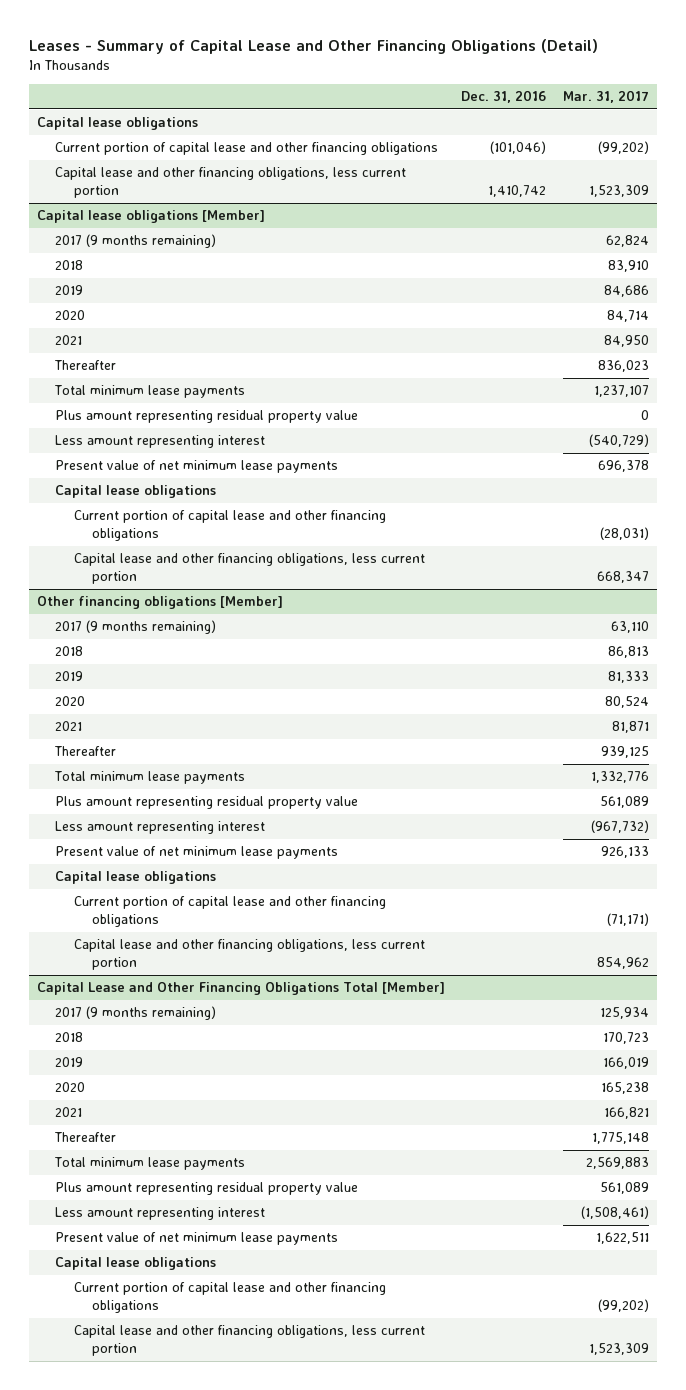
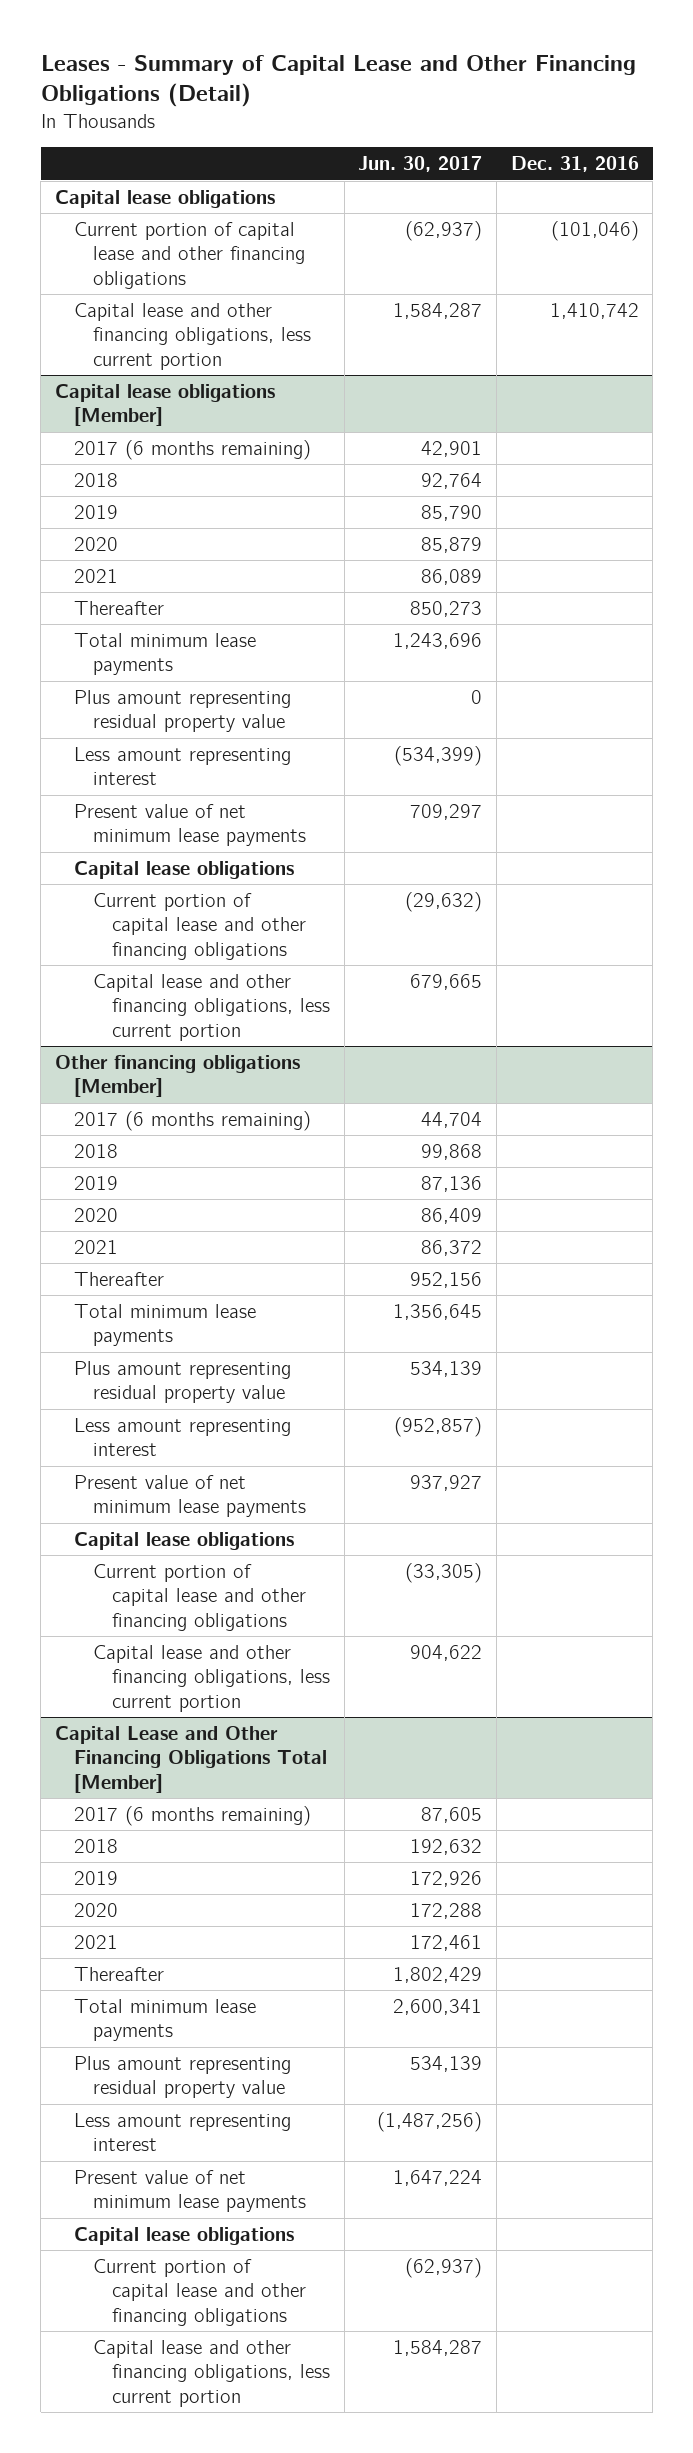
- | Dec. 31, 2016 | Mar. 31, 2017
+ | Jun. 30, 2017 | Dec. 31, 2016
@ Capital lease obligations [Member]
- 2017 (9 months remaining) | | 62,824
+ 2017 (6 months remaining) | 42,901 |
@ Other financing obligations [Member]
- 2017 (9 months remaining) | | 63,110
+ 2017 (6 months remaining) | 44,704 |
@ Capital Lease and Other Financing Obligations Total [Member]
- 2017 (9 months remaining) | | 125,934
+ 2017 (6 months remaining) | 87,605 |

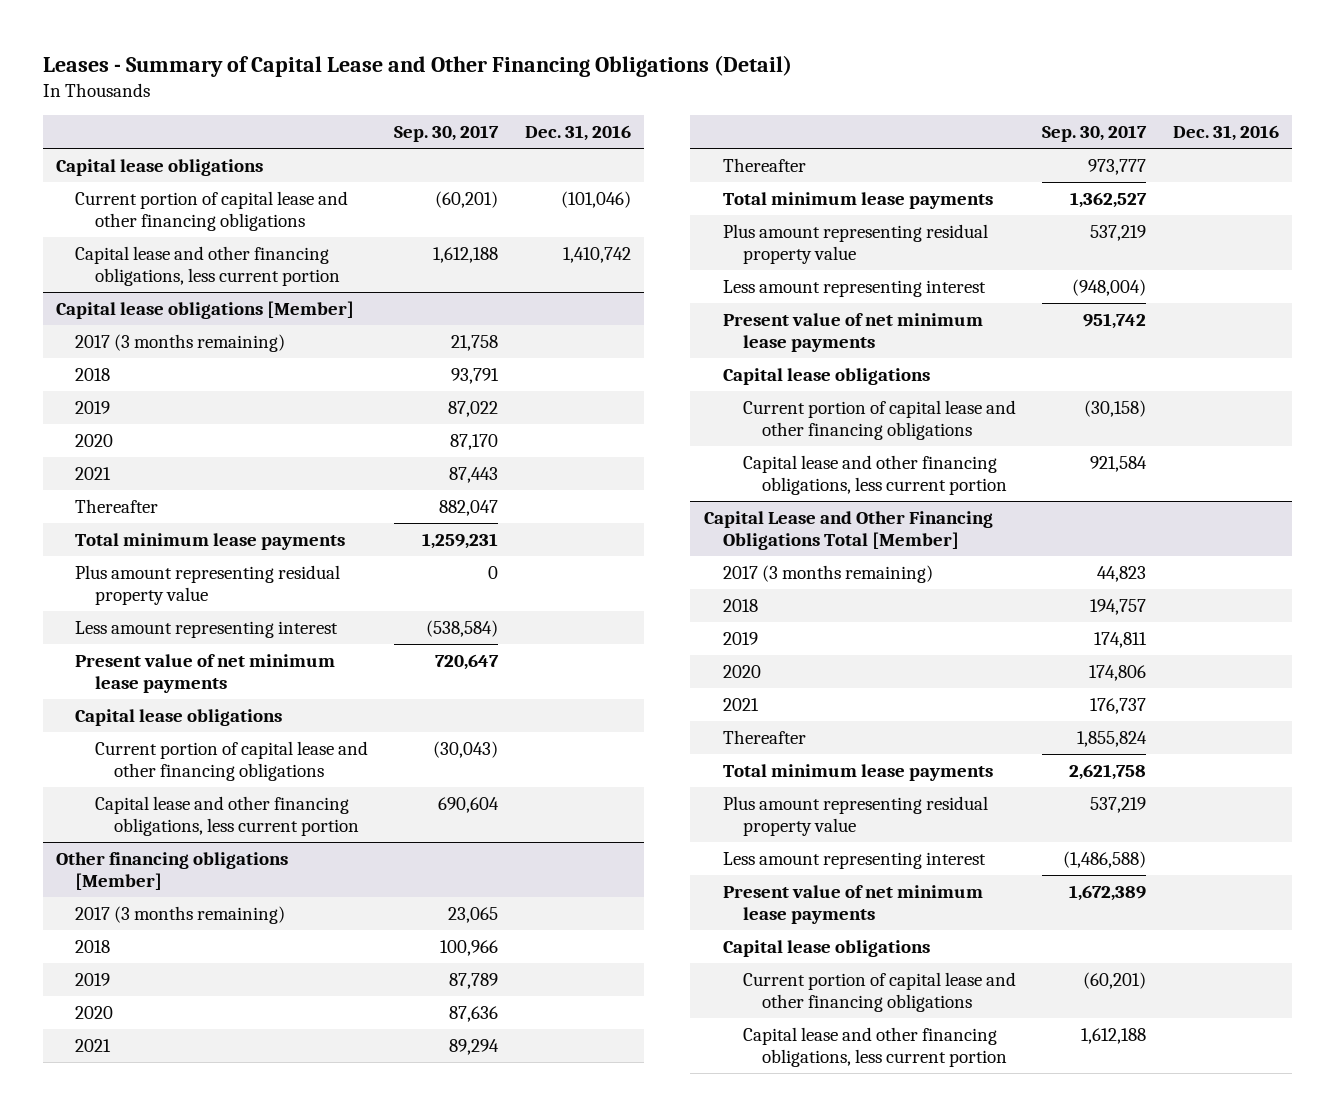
- | Jun. 30, 2017 | Dec. 31, 2016
+ | Sep. 30, 2017 | Dec. 31, 2016
@ Capital lease obligations [Member]
- 2017 (6 months remaining) | 42,901 |
+ 2017 (3 months remaining) | 21,758 |
@ Other financing obligations [Member]
- 2017 (6 months remaining) | 44,704 |
+ 2017 (3 months remaining) | 23,065 |
@ Capital Lease and Other Financing Obligations Total [Member]
- 2017 (6 months remaining) | 87,605 |
+ 2017 (3 months remaining) | 44,823 |

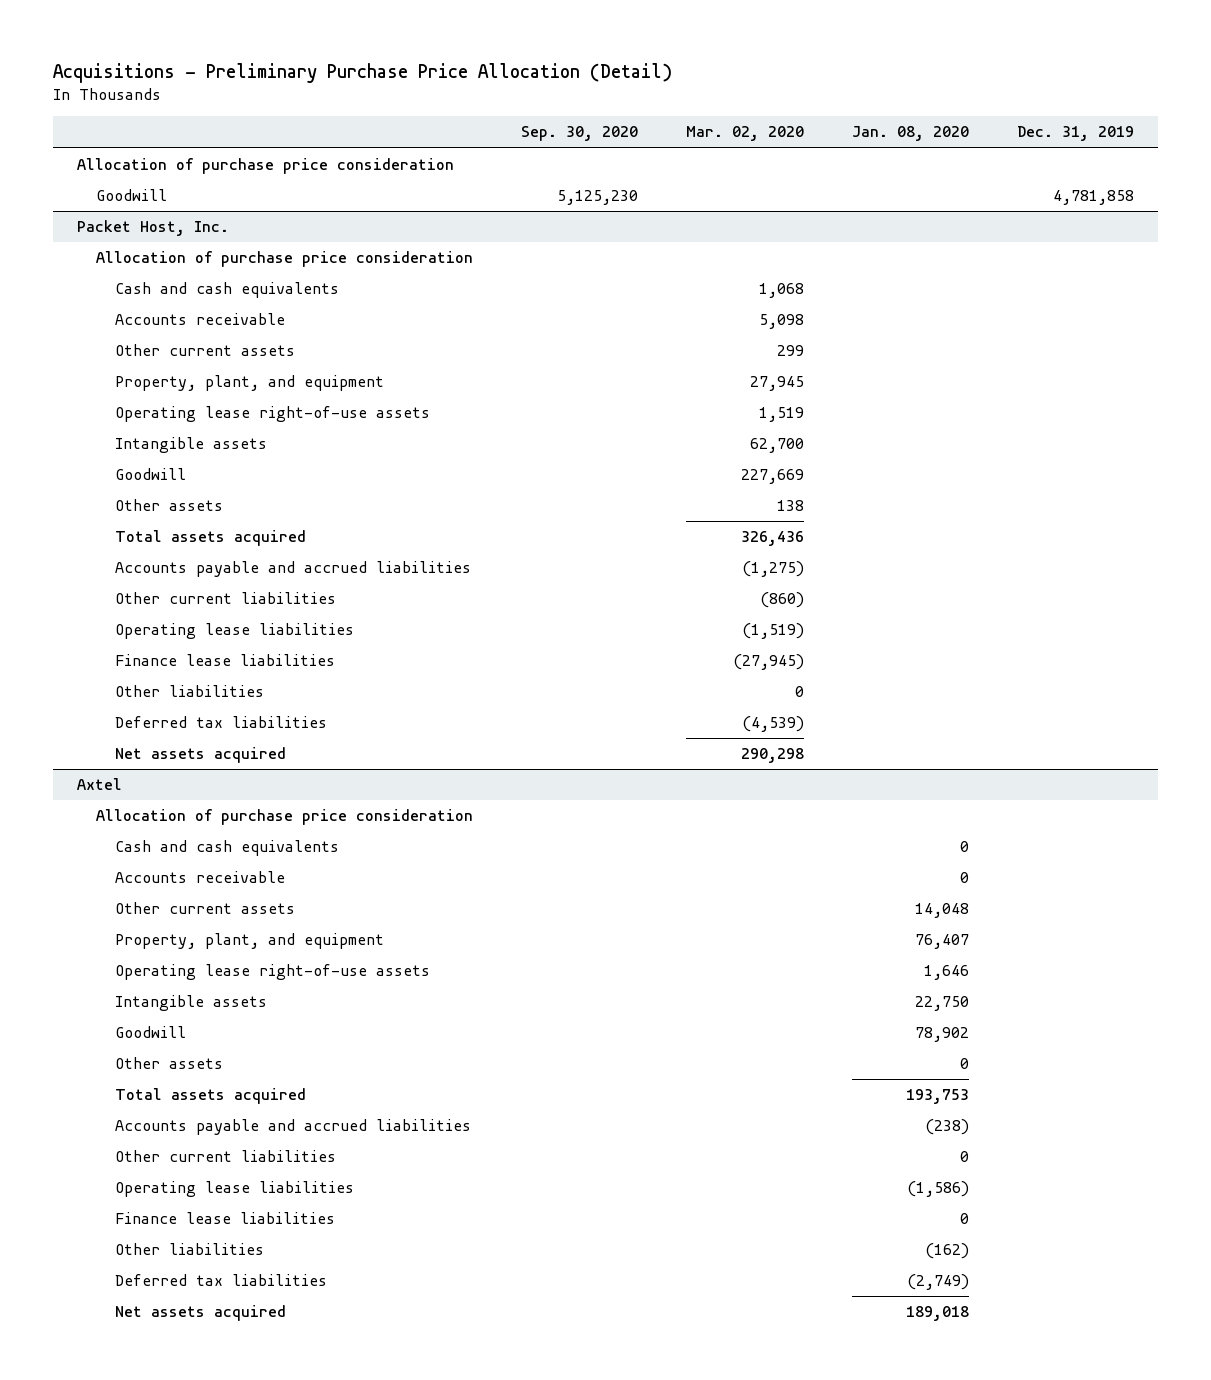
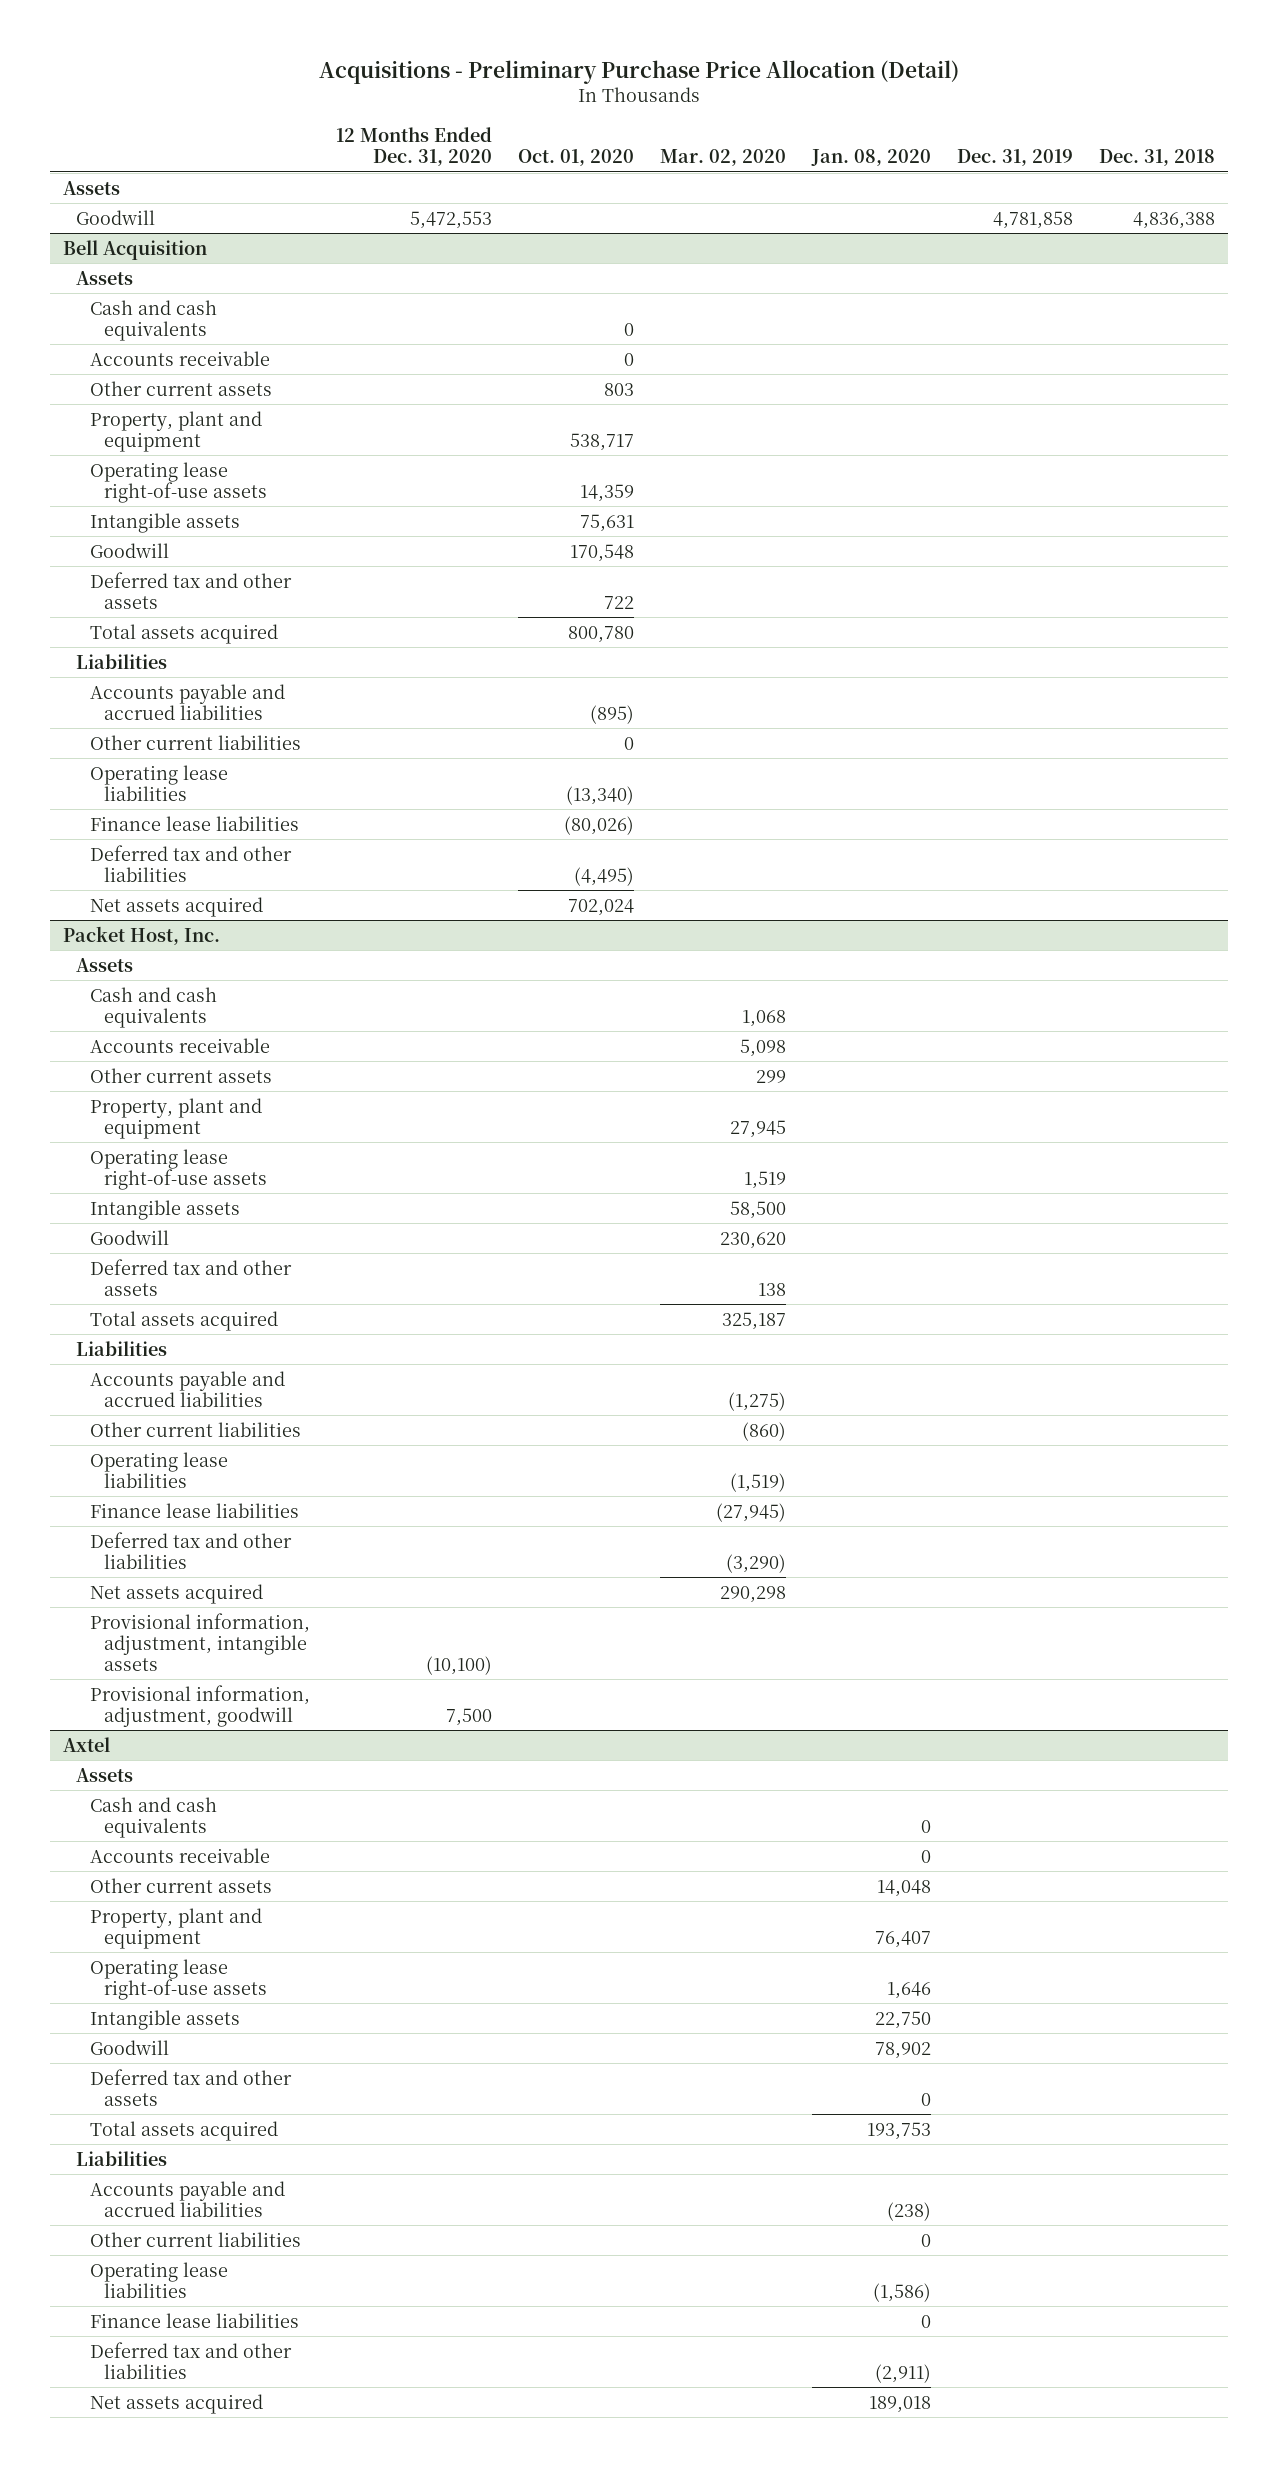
- | Sep. 30, 2020 | Mar. 02, 2020 | Jan. 08, 2020 | Dec. 31, 2019
+ | 12 Months Ended Dec. 31, 2020 | Oct. 01, 2020 | Mar. 02, 2020 | Jan. 08, 2020 | Dec. 31, 2019 | Dec. 31, 2018
- Allocation of purchase price consideration
+ Assets
+ Bell Acquisition
+ Assets
+ Cash and cash equivalents | | 0 | | | |
+ Accounts receivable | | 0 | | | |
+ Other current assets | | 803 | | | |
+ Property, plant and equipment | | 538,717 | | | |
+ Operating lease right-of-use assets | | 14,359 | | | |
+ Intangible assets | | 75,631 | | | |
+ Goodwill | | 170,548 | | | |
+ Deferred tax and other assets | | 722 | | | |
+ Total assets acquired | | 800,780 | | | |
+ Liabilities
+ Accounts payable and accrued liabilities | | (895) | | | |
+ Other current liabilities | | 0 | | | |
+ Operating lease liabilities | | (13,340) | | | |
+ Finance lease liabilities | | (80,026) | | | |
+ Deferred tax and other liabilities | | (4,495) | | | |
+ Net assets acquired | | 702,024 | | | |
@ Packet Host, Inc.
- Allocation of purchase price consideration
+ Assets
- Property, plant, and equipment | | 27,945 | |
+ Property, plant and equipment | | | 27,945 | | |
- Intangible assets | | 62,700 | |
- Goodwill | | 227,669 | |
- Other assets | | 138 | |
- Total assets acquired | | 326,436 | |
+ Intangible assets | | | 58,500 | | |
+ Goodwill | | | 230,620 | | |
+ Deferred tax and other assets | | | 138 | | |
+ Total assets acquired | | | 325,187 | | |
+ Liabilities
- Other liabilities | | 0 | |
- Deferred tax liabilities | | (4,539) | |
+ Deferred tax and other liabilities | | | (3,290) | | |
+ Provisional information, adjustment, intangible assets | (10,100) | | | | |
+ Provisional information, adjustment, goodwill | 7,500 | | | | |
@ Axtel
- Allocation of purchase price consideration
+ Assets
- Property, plant, and equipment | | | 76,407 |
+ Property, plant and equipment | | | | 76,407 | |
- Other assets | | | 0 |
+ Deferred tax and other assets | | | | 0 | |
+ Liabilities
- Other liabilities | | | (162) |
- Deferred tax liabilities | | | (2,749) |
+ Deferred tax and other liabilities | | | | (2,911) | |

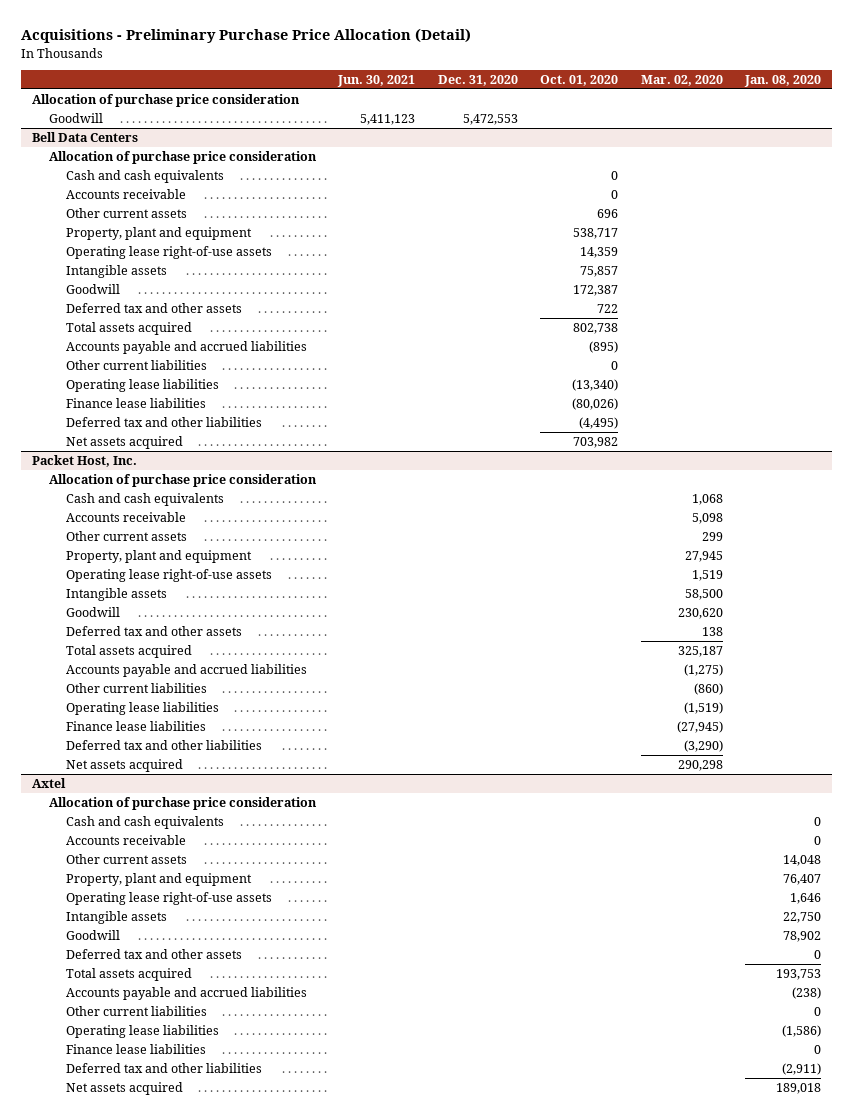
- | 12 Months Ended Dec. 31, 2020 | Oct. 01, 2020 | Mar. 02, 2020 | Jan. 08, 2020 | Dec. 31, 2019 | Dec. 31, 2018
+ | Jun. 30, 2021 | Dec. 31, 2020 | Oct. 01, 2020 | Mar. 02, 2020 | Jan. 08, 2020
- Assets
+ Allocation of purchase price consideration
- Bell Acquisition
- Assets
+ Bell Data Centers
+ Allocation of purchase price consideration
- Other current assets | | 803 | | | |
+ Other current assets | | | 696 | |
- Intangible assets | | 75,631 | | | |
- Goodwill | | 170,548 | | | |
+ Intangible assets | | | 75,857 | |
+ Goodwill | | | 172,387 | |
- Total assets acquired | | 800,780 | | | |
- Liabilities
+ Total assets acquired | | | 802,738 | |
- Net assets acquired | | 702,024 | | | |
+ Net assets acquired | | | 703,982 | |
@ Packet Host, Inc.
- Assets
+ Allocation of purchase price consideration
- Liabilities
- Provisional information, adjustment, intangible assets | (10,100) | | | | |
- Provisional information, adjustment, goodwill | 7,500 | | | | |
@ Axtel
- Assets
+ Allocation of purchase price consideration
- Liabilities

